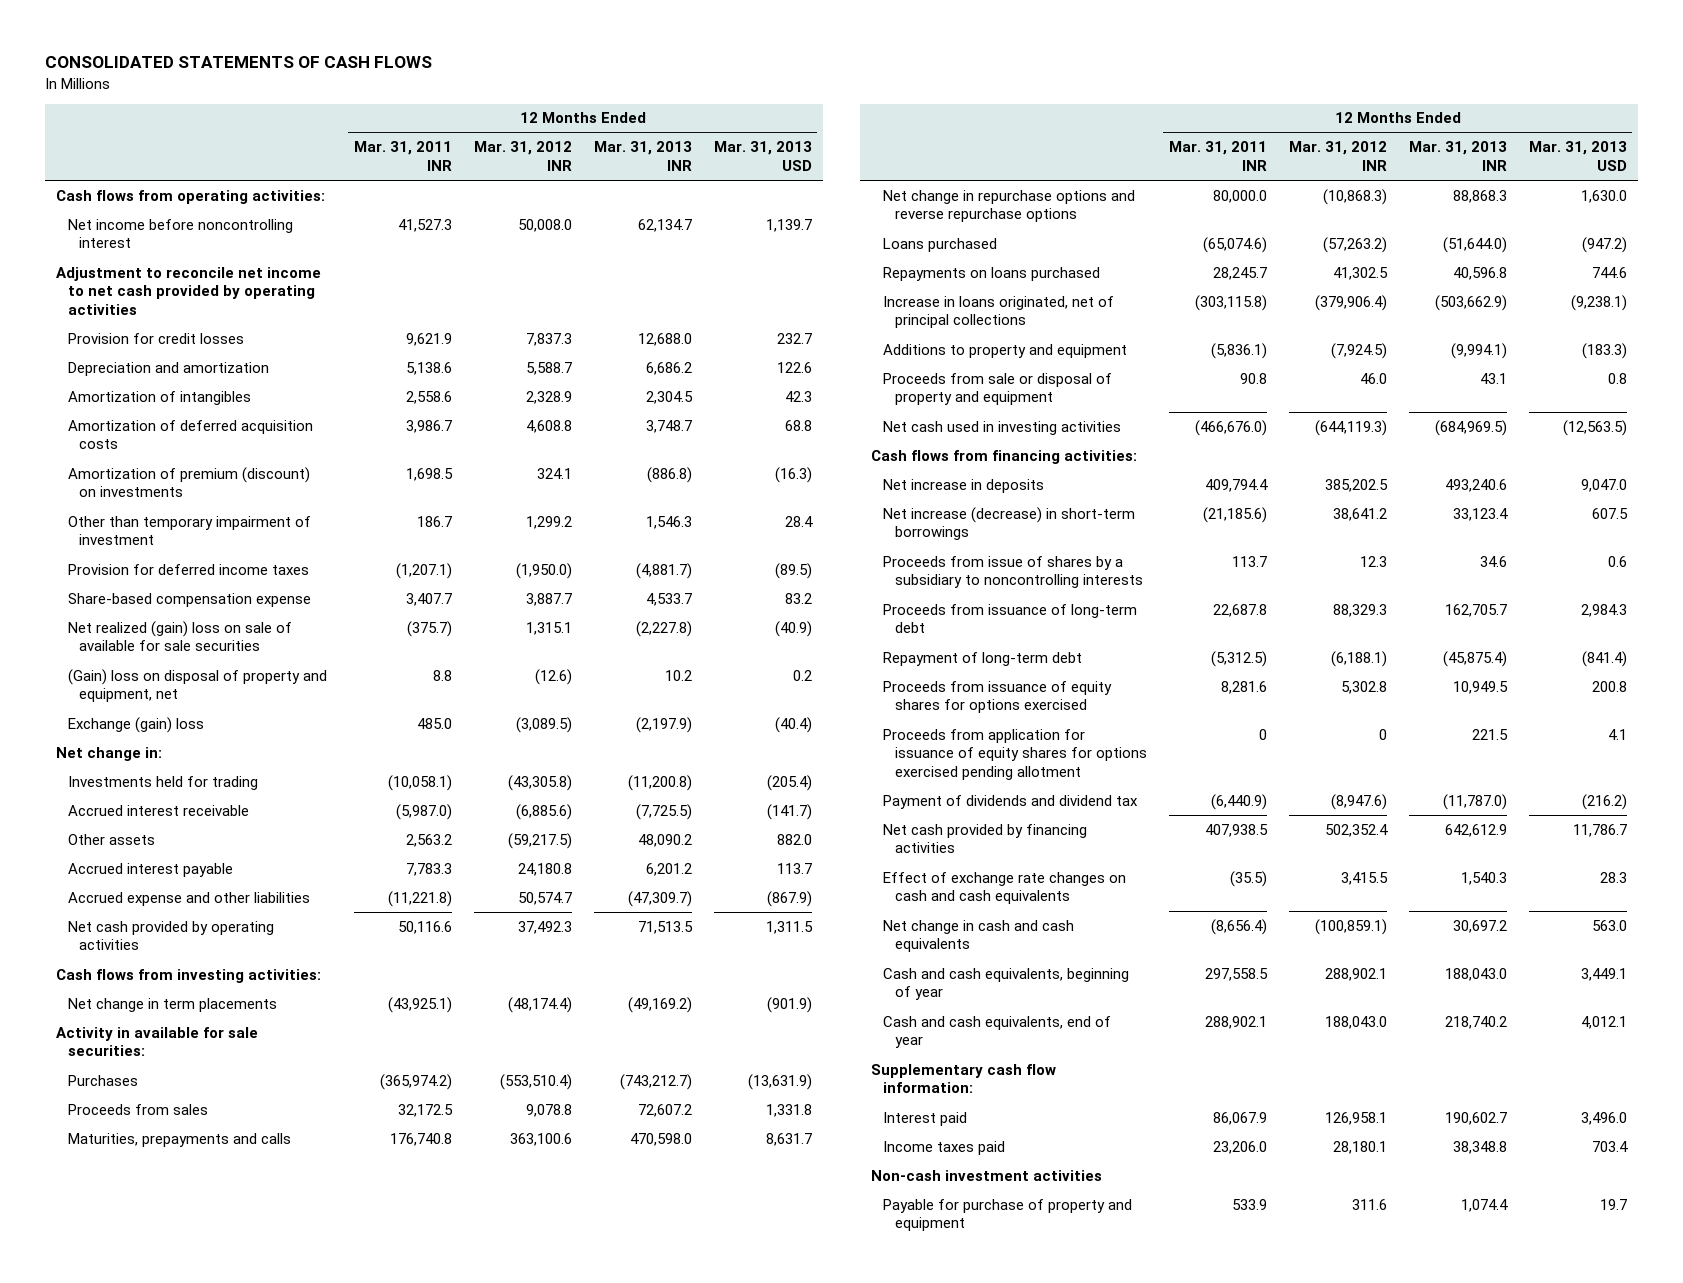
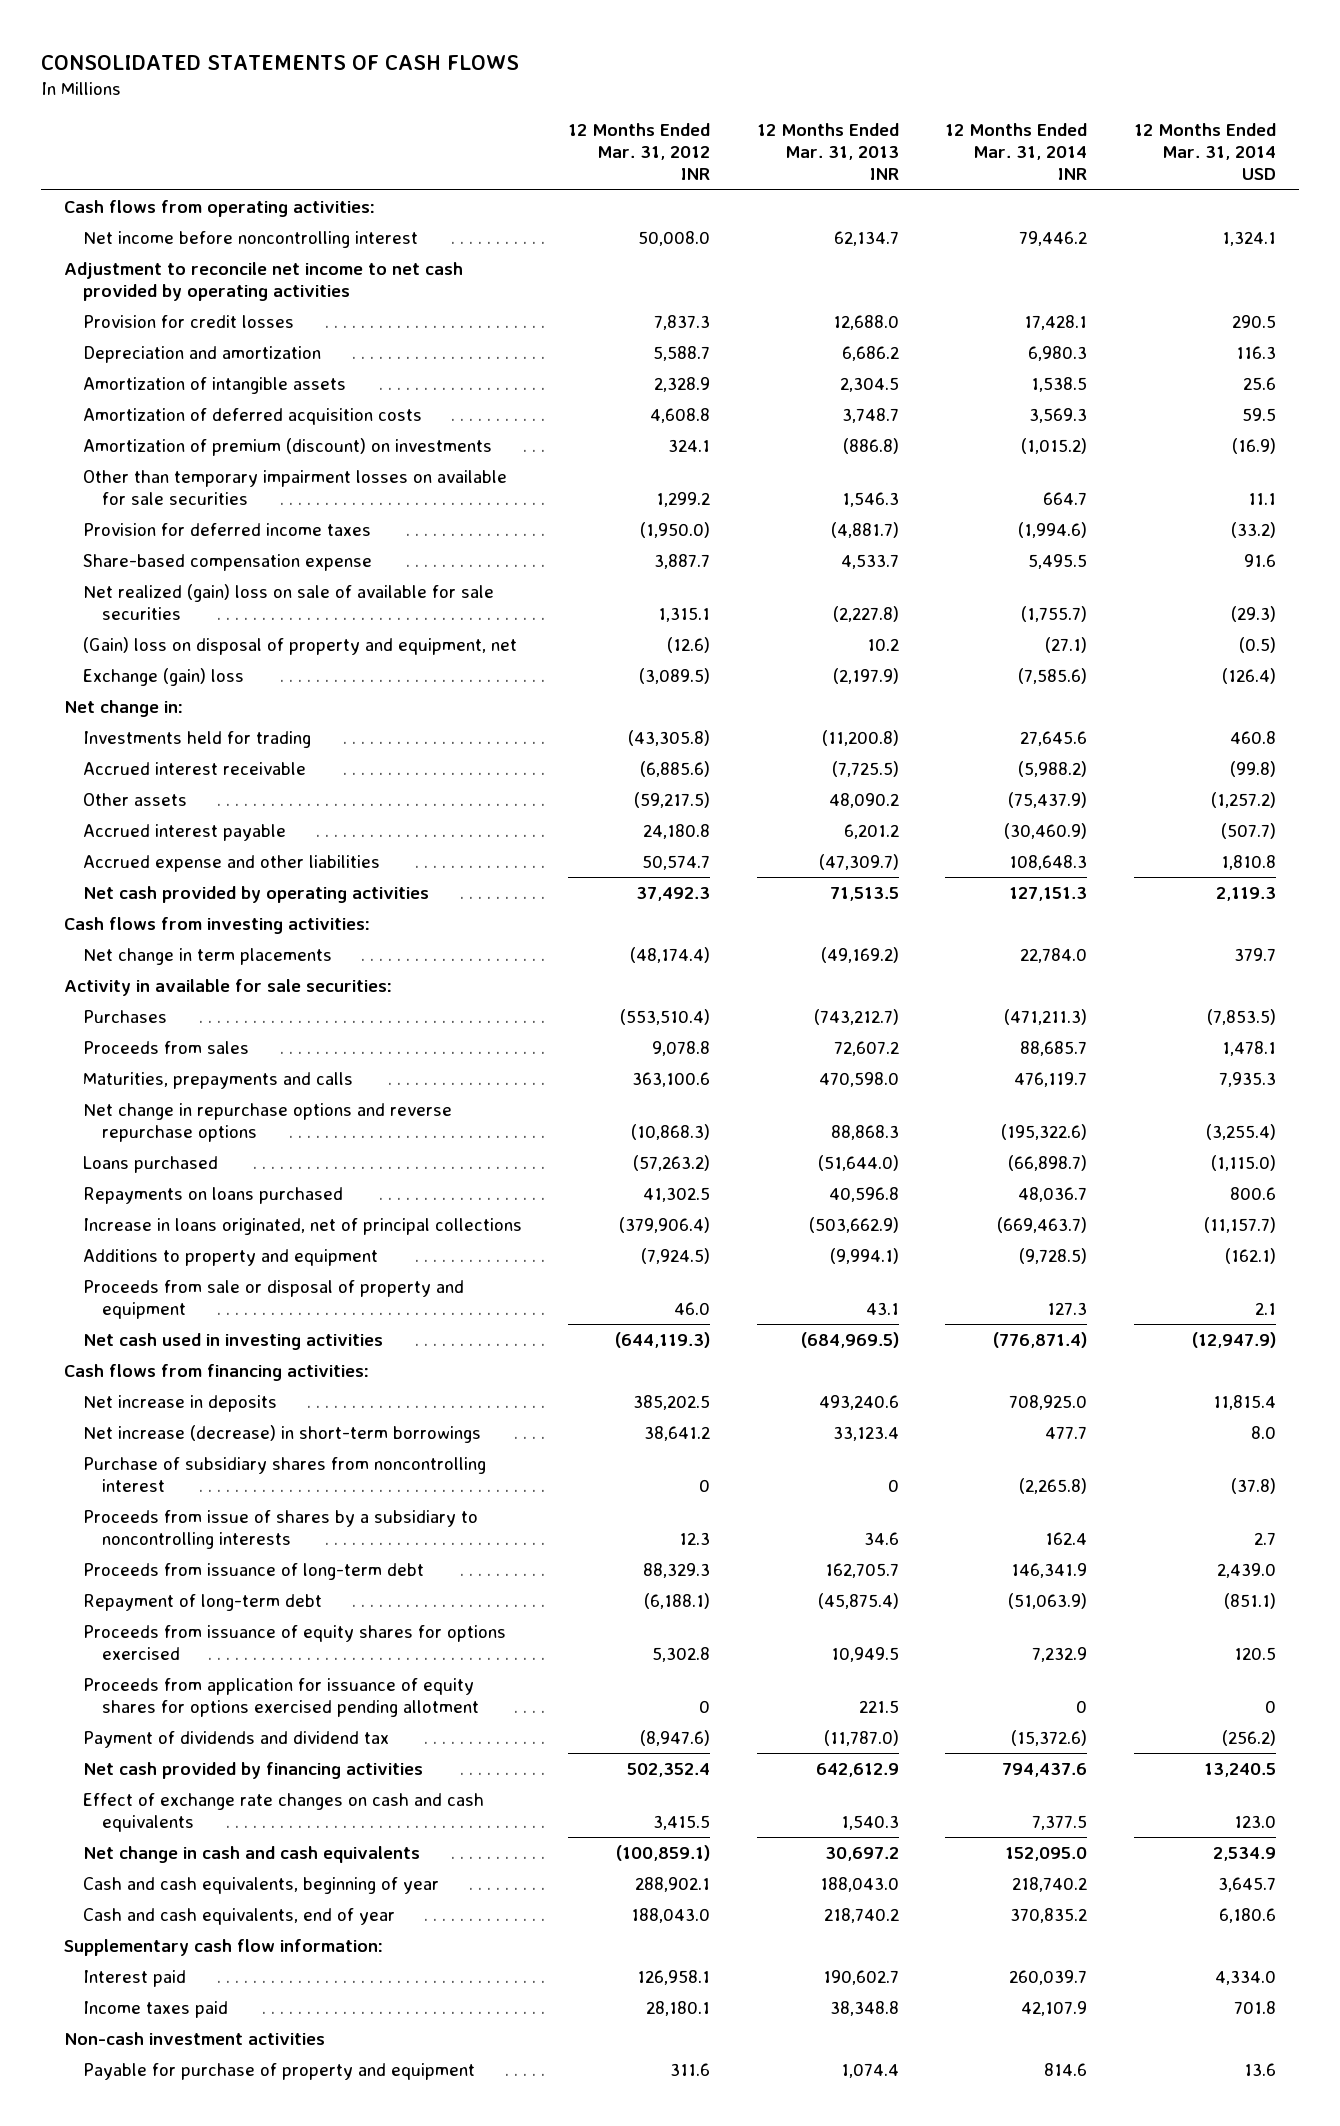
- | 12 Months Ended Mar. 31, 2011 INR | 12 Months Ended Mar. 31, 2012 INR | 12 Months Ended Mar. 31, 2013 INR | 12 Months Ended Mar. 31, 2013 USD
+ | 12 Months Ended Mar. 31, 2012 INR | 12 Months Ended Mar. 31, 2013 INR | 12 Months Ended Mar. 31, 2014 INR | 12 Months Ended Mar. 31, 2014 USD
- Amortization of intangibles | 2,558.6 | 2,328.9 | 2,304.5 | 42.3
+ Amortization of intangible assets | 2,328.9 | 2,304.5 | 1,538.5 | 25.6
- Other than temporary impairment of investment | 186.7 | 1,299.2 | 1,546.3 | 28.4
+ Other than temporary impairment losses on available for sale securities | 1,299.2 | 1,546.3 | 664.7 | 11.1
+ Purchase of subsidiary shares from noncontrolling interest | 0 | 0 | (2,265.8) | (37.8)

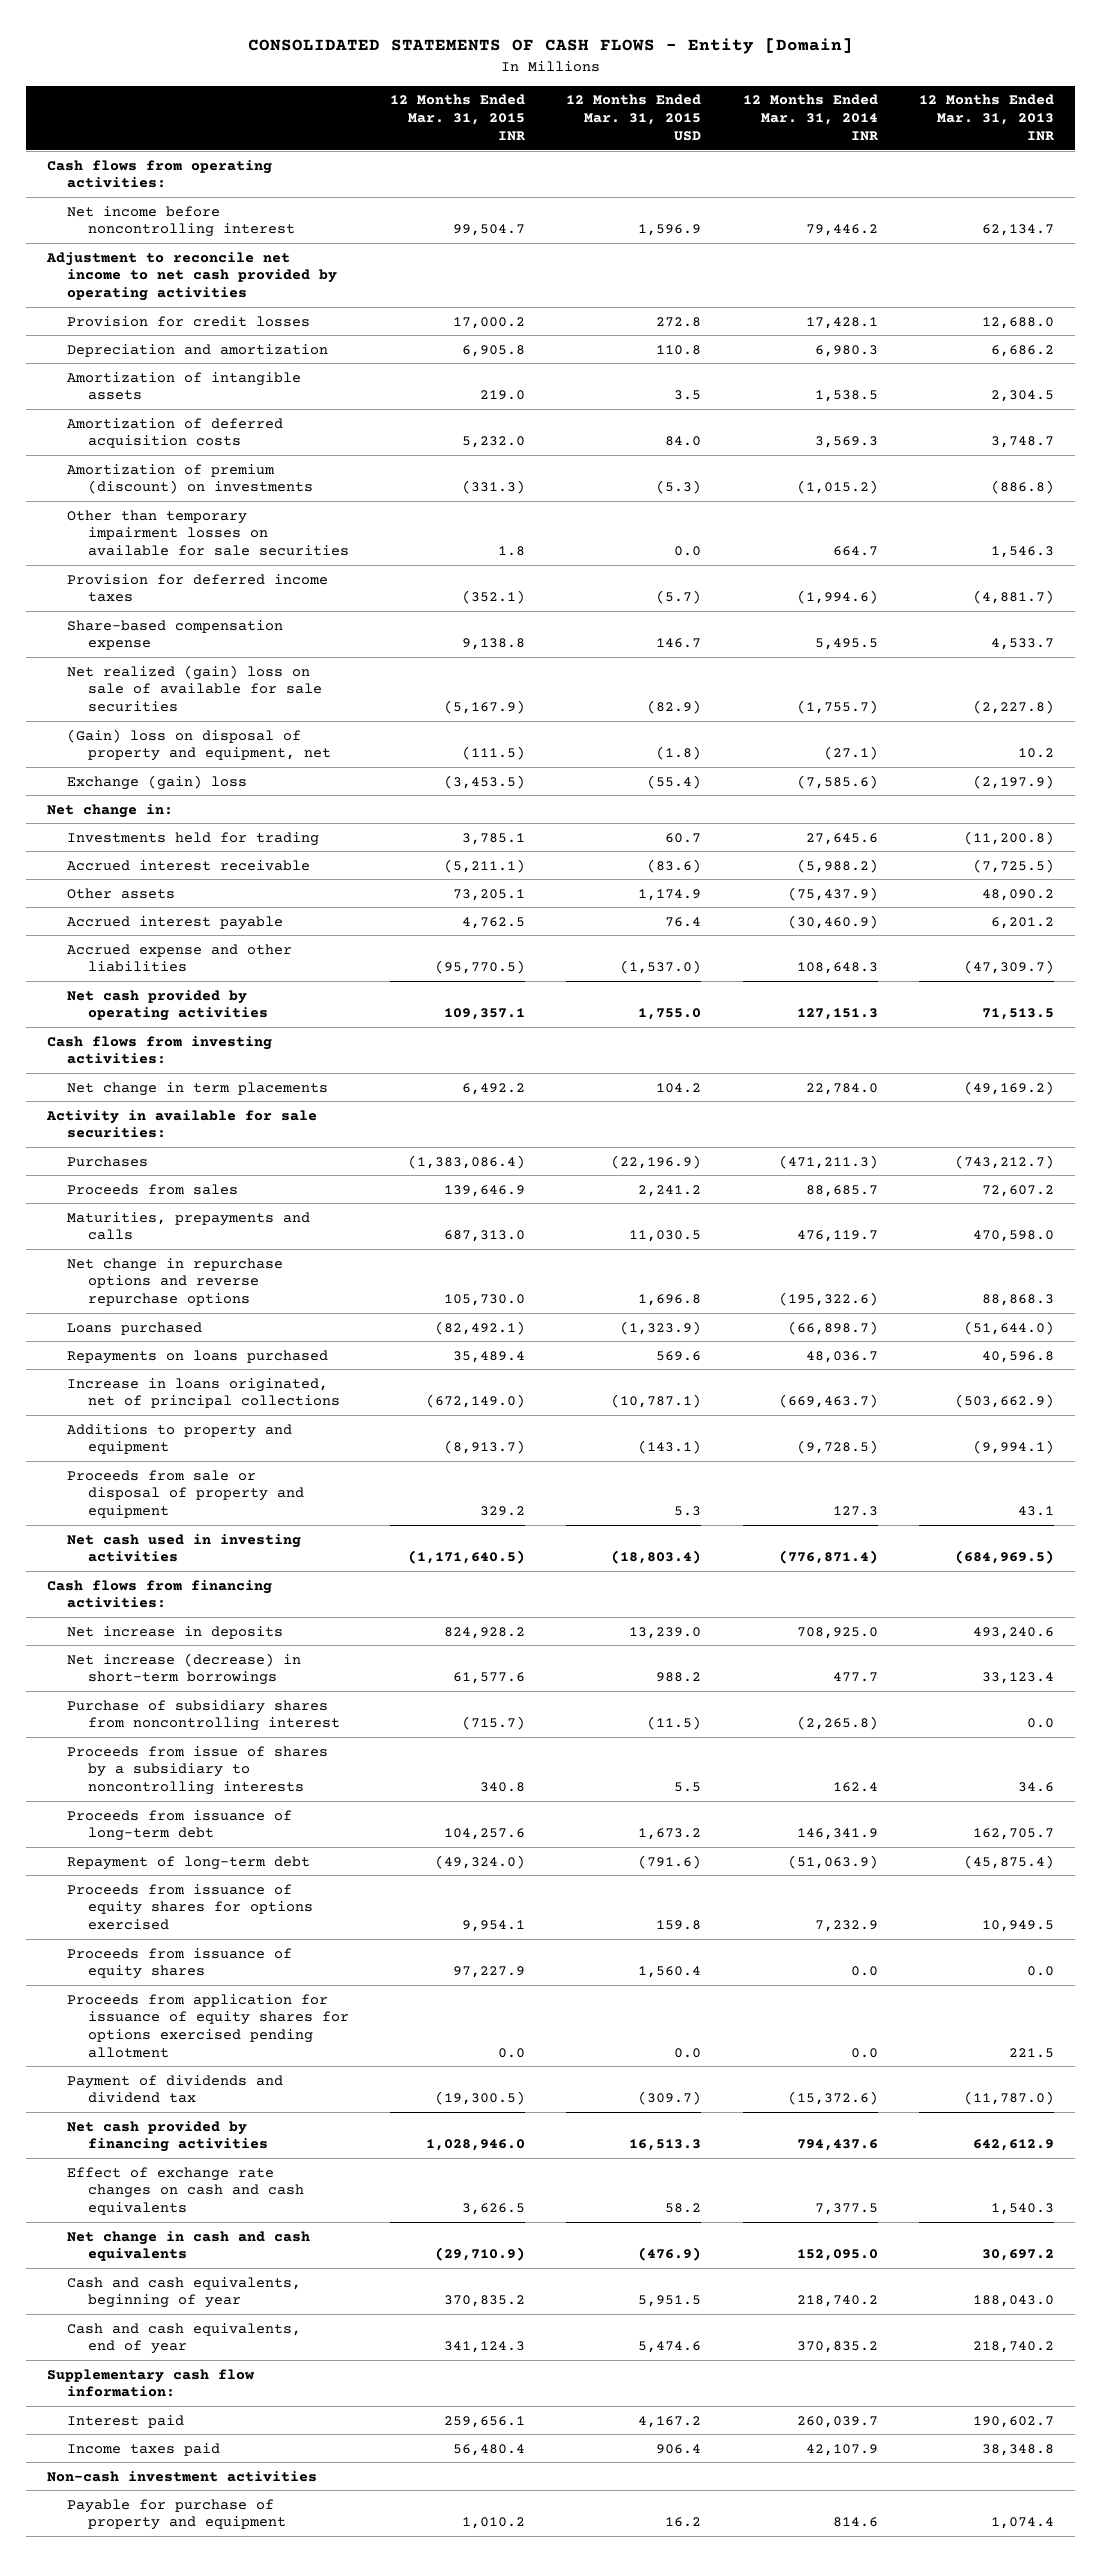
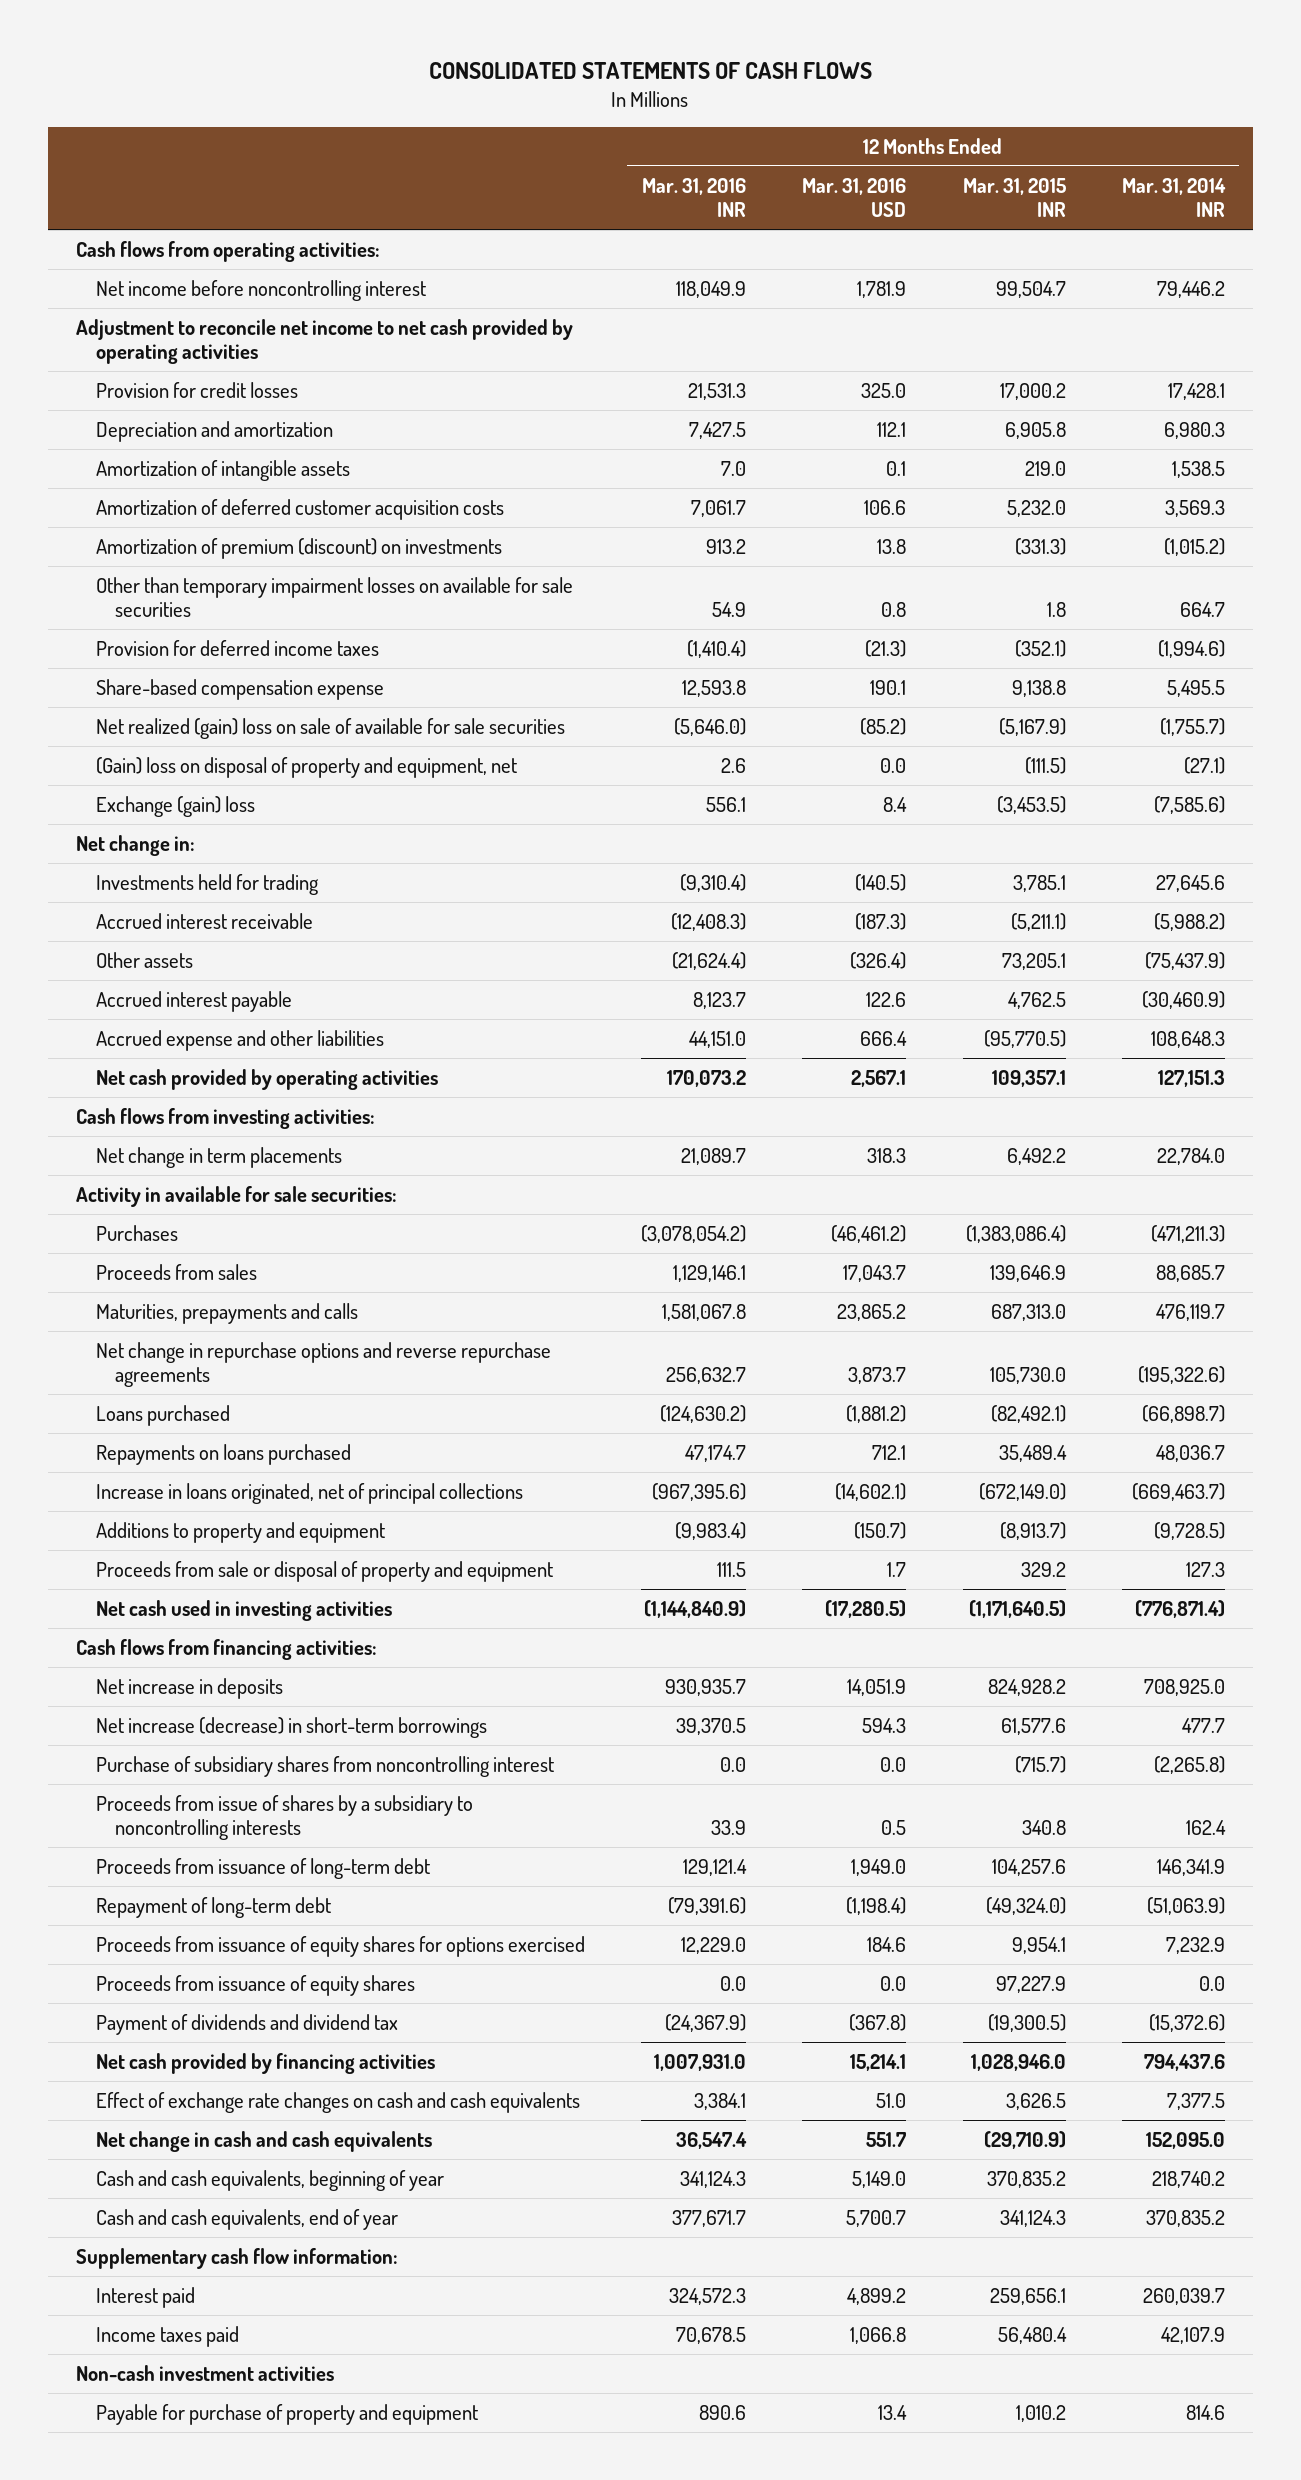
- CONSOLIDATED STATEMENTS OF CASH FLOWS - Entity [Domain]
+ CONSOLIDATED STATEMENTS OF CASH FLOWS
- | 12 Months Ended Mar. 31, 2015 INR | 12 Months Ended Mar. 31, 2015 USD | 12 Months Ended Mar. 31, 2014 INR | 12 Months Ended Mar. 31, 2013 INR
+ | 12 Months Ended Mar. 31, 2016 INR | 12 Months Ended Mar. 31, 2016 USD | 12 Months Ended Mar. 31, 2015 INR | 12 Months Ended Mar. 31, 2014 INR
- Amortization of deferred acquisition costs | 5,232.0 | 84.0 | 3,569.3 | 3,748.7
+ Amortization of deferred customer acquisition costs | 7,061.7 | 106.6 | 5,232.0 | 3,569.3
- Net change in repurchase options and reverse repurchase options | 105,730.0 | 1,696.8 | (195,322.6) | 88,868.3
+ Net change in repurchase options and reverse repurchase agreements | 256,632.7 | 3,873.7 | 105,730.0 | (195,322.6)
- Proceeds from application for issuance of equity shares for options exercised pending allotment | 0.0 | 0.0 | 0.0 | 221.5

